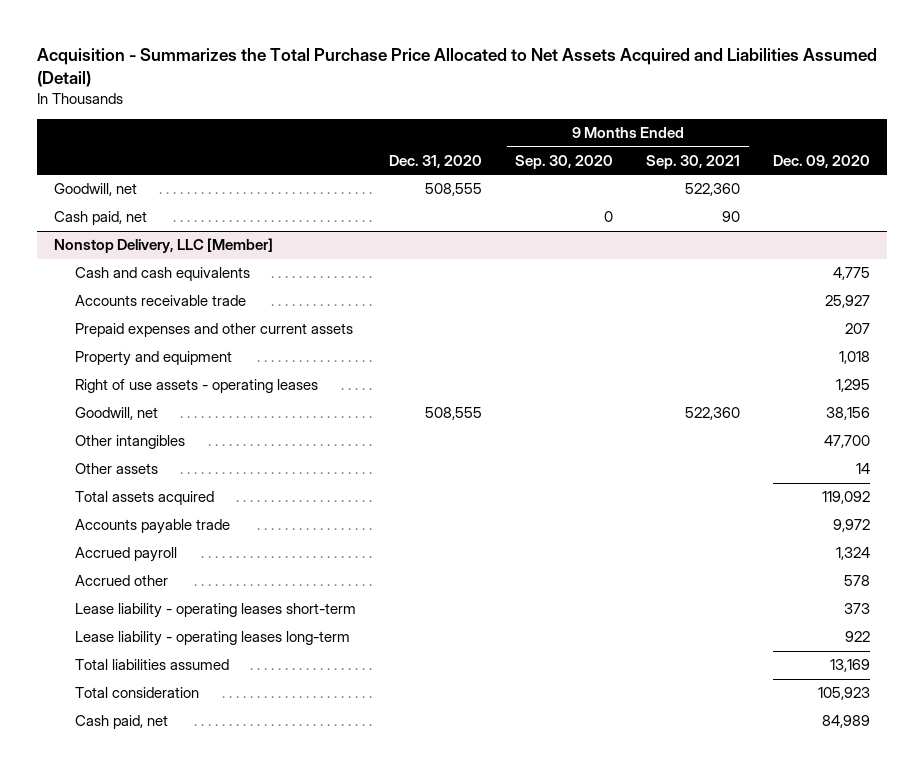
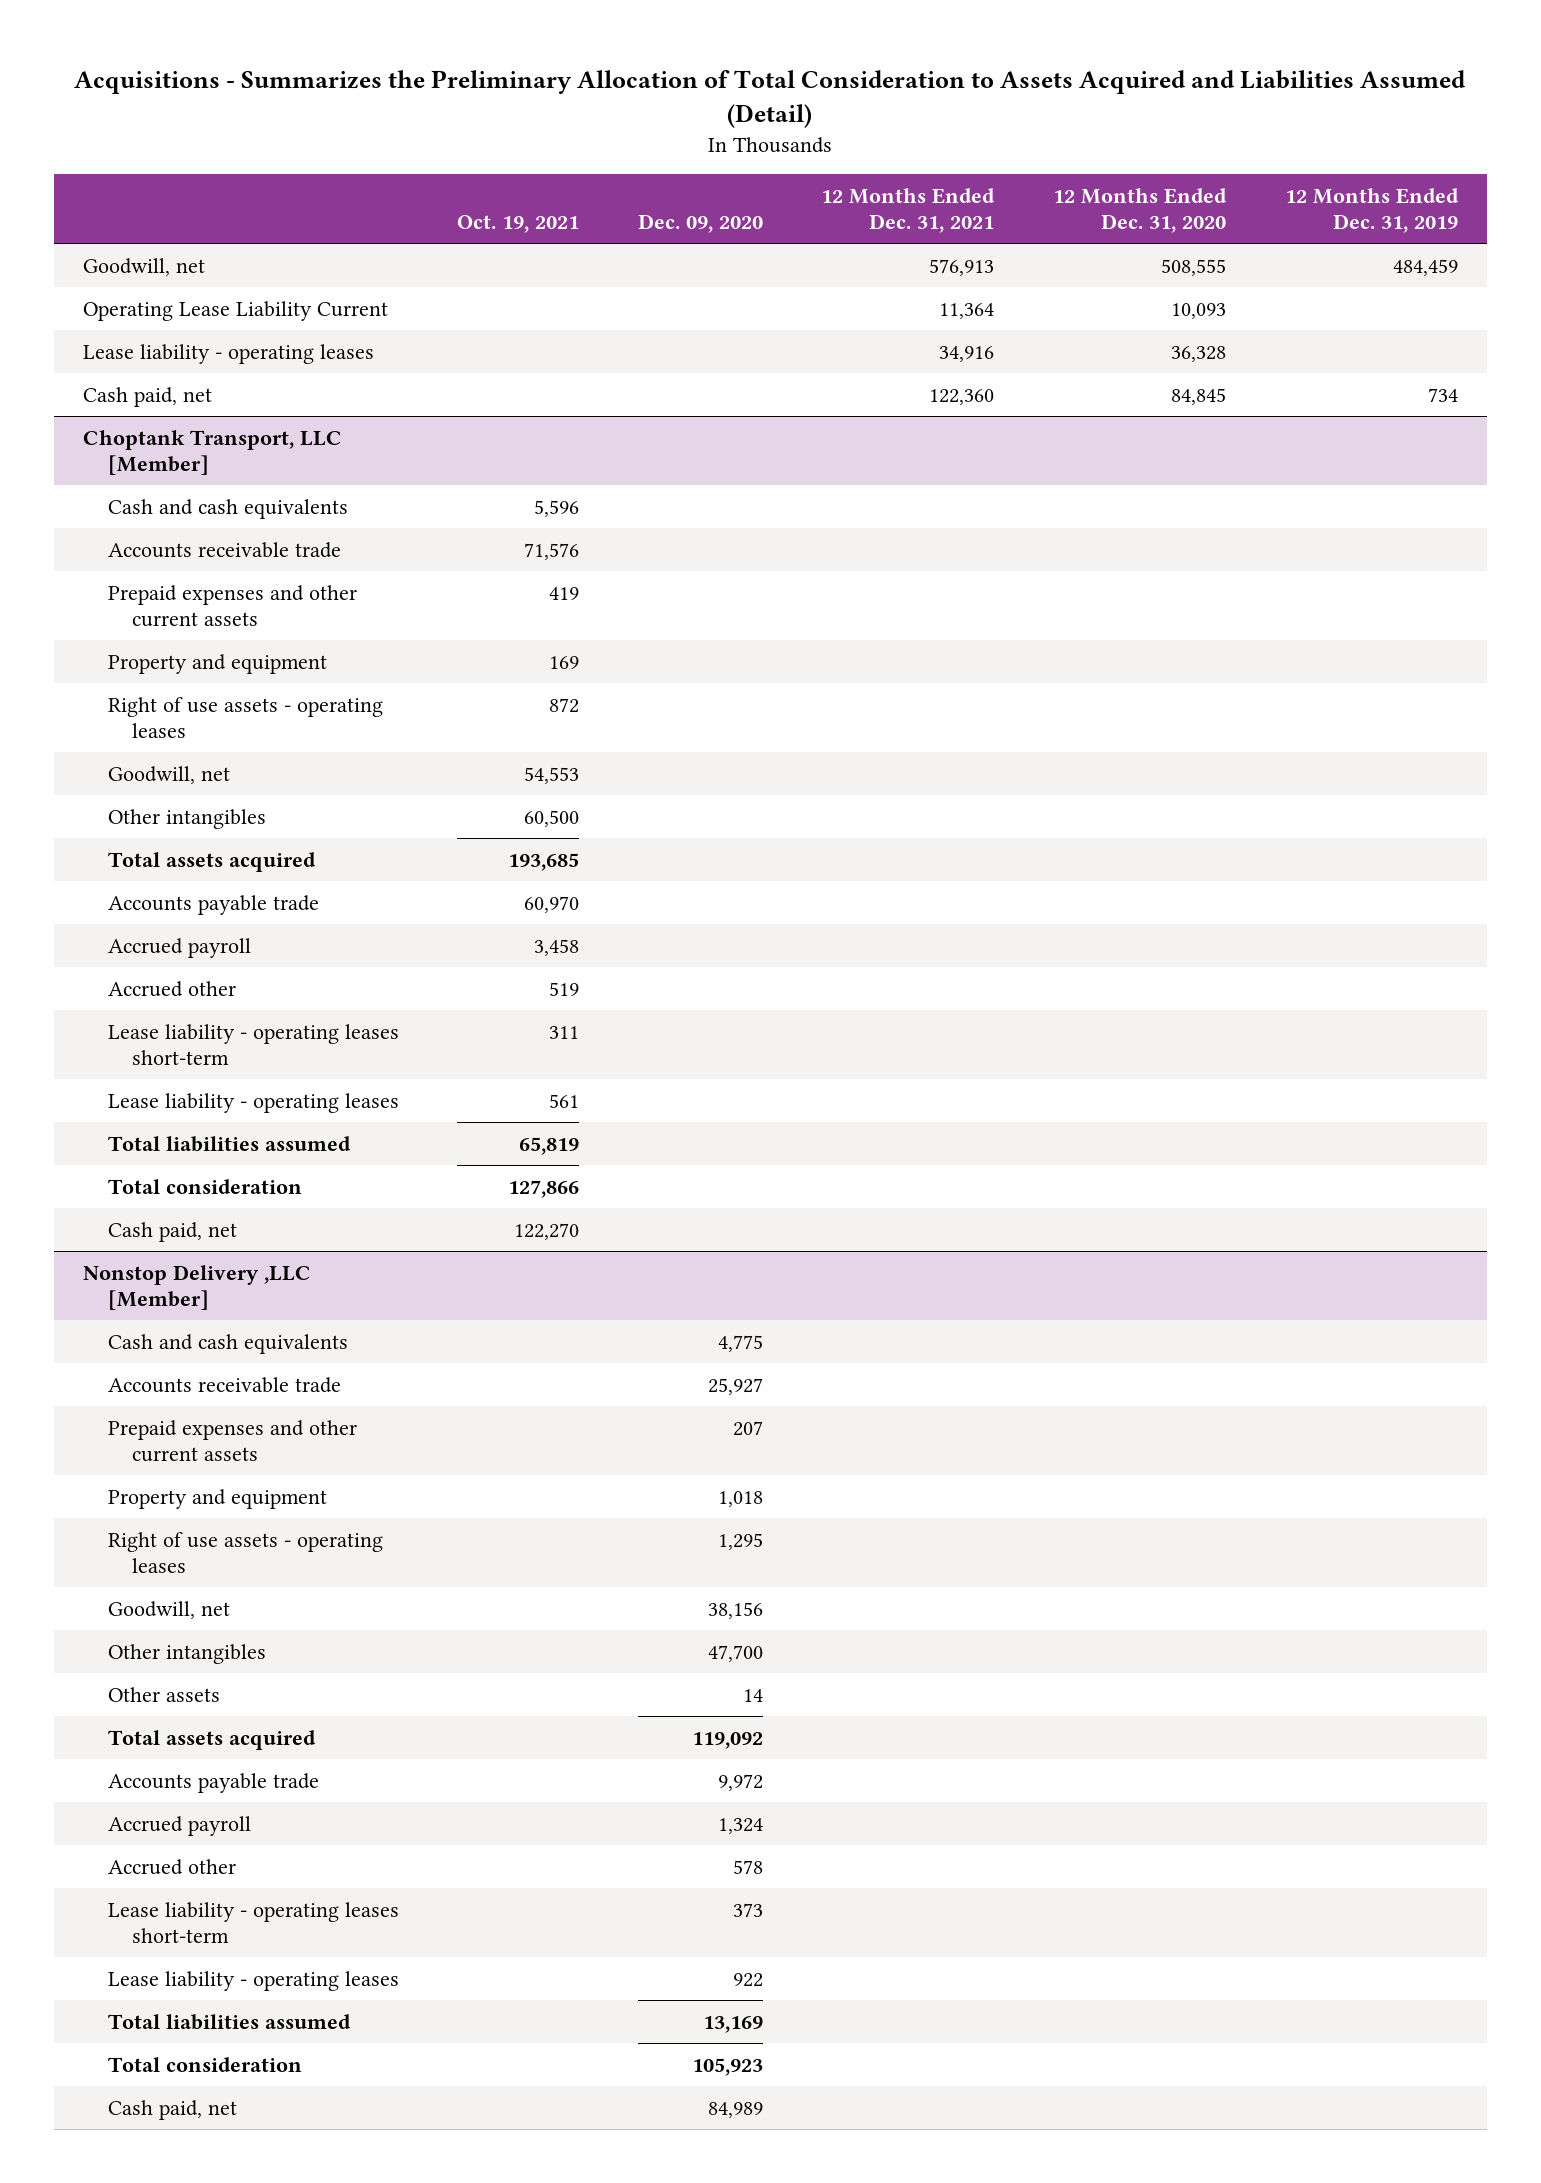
- Acquisition - Summarizes the Total Purchase Price Allocated to Net Assets Acquired and Liabilities Assumed (Detail)
+ Acquisitions - Summarizes the Preliminary Allocation of Total Consideration to Assets Acquired and Liabilities Assumed (Detail)
- | Dec. 31, 2020 | 9 Months Ended Sep. 30, 2020 | 9 Months Ended Sep. 30, 2021 | Dec. 09, 2020
+ | Oct. 19, 2021 | Dec. 09, 2020 | 12 Months Ended Dec. 31, 2021 | 12 Months Ended Dec. 31, 2020 | 12 Months Ended Dec. 31, 2019
+ Operating Lease Liability Current | | | 11,364 | 10,093 |
+ Lease liability - operating leases | | | 34,916 | 36,328 |
- Nonstop Delivery, LLC [Member]
+ Choptank Transport, LLC [Member]
+ Cash and cash equivalents | 5,596 | | | |
+ Accounts receivable trade | 71,576 | | | |
+ Prepaid expenses and other current assets | 419 | | | |
+ Property and equipment | 169 | | | |
+ Right of use assets - operating leases | 872 | | | |
+ Goodwill, net | 54,553 | | | |
+ Other intangibles | 60,500 | | | |
+ Total assets acquired | 193,685 | | | |
+ Accounts payable trade | 60,970 | | | |
+ Accrued payroll | 3,458 | | | |
+ Accrued other | 519 | | | |
+ Lease liability - operating leases short-term | 311 | | | |
+ Lease liability - operating leases | 561 | | | |
+ Total liabilities assumed | 65,819 | | | |
+ Total consideration | 127,866 | | | |
+ Cash paid, net | 122,270 | | | |
+ Nonstop Delivery ,LLC [Member]
- Lease liability - operating leases long-term | | | | 922
+ Lease liability - operating leases | | 922 | | |

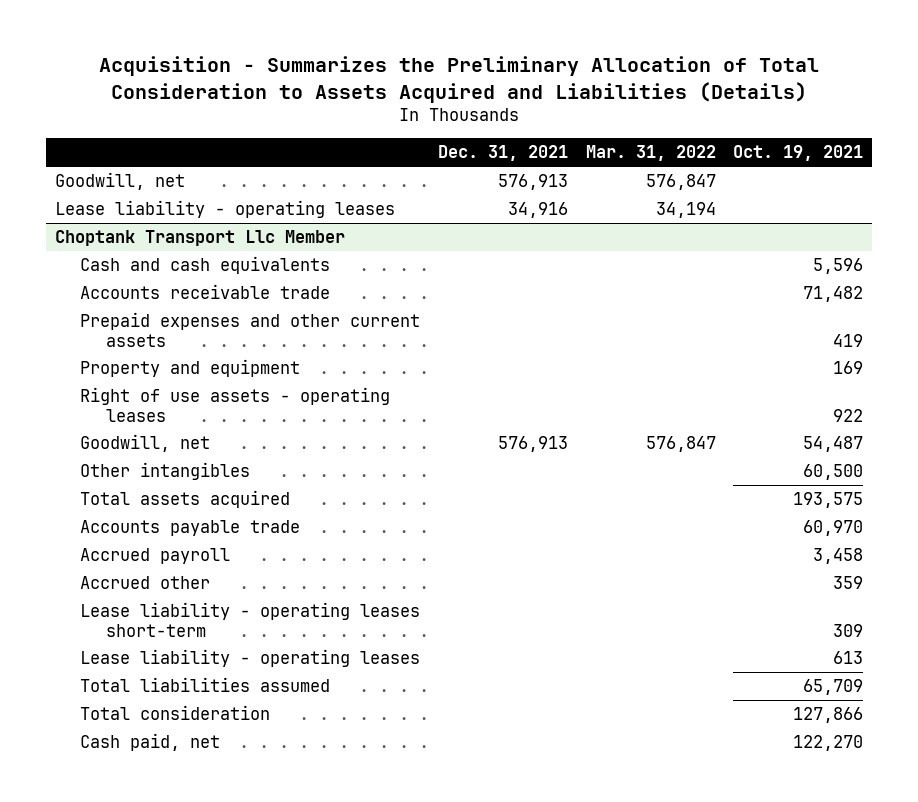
- Acquisitions - Summarizes the Preliminary Allocation of Total Consideration to Assets Acquired and Liabilities Assumed (Detail)
+ Acquisition - Summarizes the Preliminary Allocation of Total Consideration to Assets Acquired and Liabilities (Details)
- | Oct. 19, 2021 | Dec. 09, 2020 | 12 Months Ended Dec. 31, 2021 | 12 Months Ended Dec. 31, 2020 | 12 Months Ended Dec. 31, 2019
+ | Dec. 31, 2021 | Mar. 31, 2022 | Oct. 19, 2021
- Operating Lease Liability Current | | | 11,364 | 10,093 |
- Cash paid, net | | | 122,360 | 84,845 | 734
- Choptank Transport, LLC [Member]
+ Choptank Transport Llc Member
- Accounts receivable trade | 71,576 | | | |
+ Accounts receivable trade | | | 71,482
- Right of use assets - operating leases | 872 | | | |
- Goodwill, net | 54,553 | | | |
+ Right of use assets - operating leases | | | 922
+ Goodwill, net | 576,913 | 576,847 | 54,487
- Total assets acquired | 193,685 | | | |
+ Total assets acquired | | | 193,575
- Accrued other | 519 | | | |
- Lease liability - operating leases short-term | 311 | | | |
- Lease liability - operating leases | 561 | | | |
- Total liabilities assumed | 65,819 | | | |
+ Accrued other | | | 359
+ Lease liability - operating leases short-term | | | 309
+ Lease liability - operating leases | | | 613
+ Total liabilities assumed | | | 65,709
- Nonstop Delivery ,LLC [Member]
- Cash and cash equivalents | | 4,775 | | |
- Accounts receivable trade | | 25,927 | | |
- Prepaid expenses and other current assets | | 207 | | |
- Property and equipment | | 1,018 | | |
- Right of use assets - operating leases | | 1,295 | | |
- Goodwill, net | | 38,156 | | |
- Other intangibles | | 47,700 | | |
- Other assets | | 14 | | |
- Total assets acquired | | 119,092 | | |
- Accounts payable trade | | 9,972 | | |
- Accrued payroll | | 1,324 | | |
- Accrued other | | 578 | | |
- Lease liability - operating leases short-term | | 373 | | |
- Lease liability - operating leases | | 922 | | |
- Total liabilities assumed | | 13,169 | | |
- Total consideration | | 105,923 | | |
- Cash paid, net | | 84,989 | | |

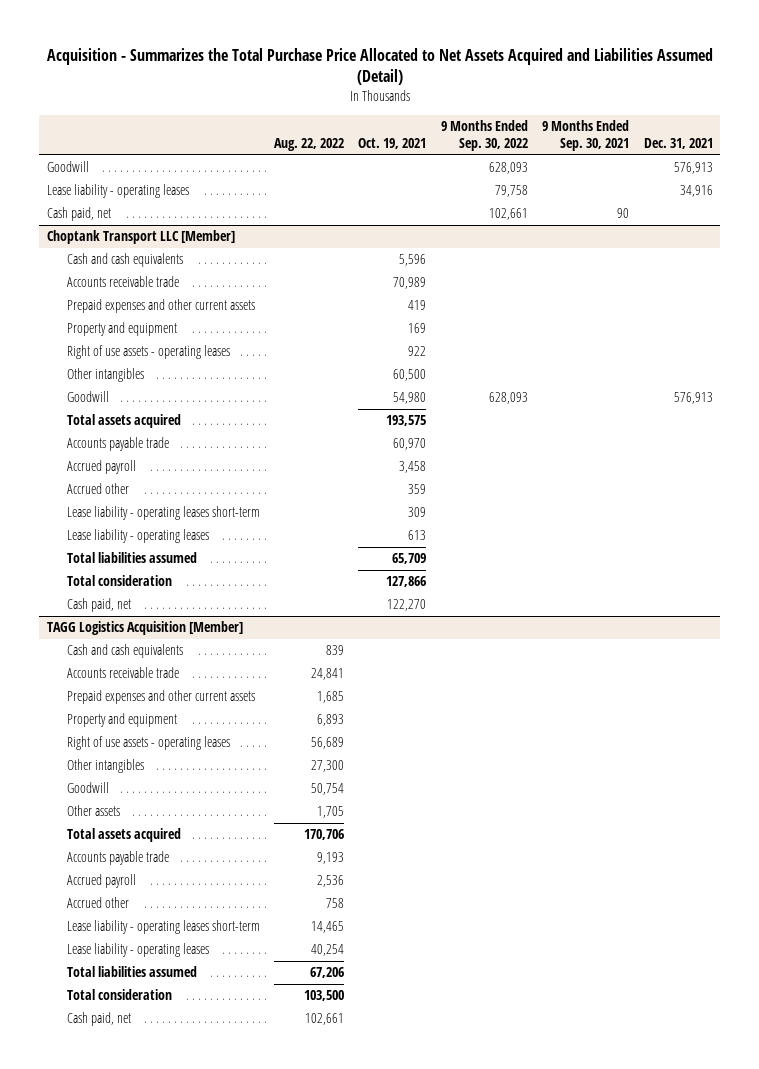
- Acquisition - Summarizes the Preliminary Allocation of Total Consideration to Assets Acquired and Liabilities (Details)
+ Acquisition - Summarizes the Total Purchase Price Allocated to Net Assets Acquired and Liabilities Assumed (Detail)
- | Dec. 31, 2021 | Mar. 31, 2022 | Oct. 19, 2021
+ | Aug. 22, 2022 | Oct. 19, 2021 | 9 Months Ended Sep. 30, 2022 | 9 Months Ended Sep. 30, 2021 | Dec. 31, 2021
- Goodwill, net | 576,913 | 576,847 |
+ Goodwill | | | 628,093 | | 576,913
- Choptank Transport Llc Member
+ Cash paid, net | | | 102,661 | 90 |
+ Choptank Transport LLC [Member]
- Accounts receivable trade | | | 71,482
+ Accounts receivable trade | | 70,989 | | |
- Goodwill, net | 576,913 | 576,847 | 54,487
+ Goodwill | | 54,980 | 628,093 | | 576,913
+ TAGG Logistics Acquisition [Member]
+ Cash and cash equivalents | 839 | | | |
+ Accounts receivable trade | 24,841 | | | |
+ Prepaid expenses and other current assets | 1,685 | | | |
+ Property and equipment | 6,893 | | | |
+ Right of use assets - operating leases | 56,689 | | | |
+ Other intangibles | 27,300 | | | |
+ Goodwill | 50,754 | | | |
+ Other assets | 1,705 | | | |
+ Total assets acquired | 170,706 | | | |
+ Accounts payable trade | 9,193 | | | |
+ Accrued payroll | 2,536 | | | |
+ Accrued other | 758 | | | |
+ Lease liability - operating leases short-term | 14,465 | | | |
+ Lease liability - operating leases | 40,254 | | | |
+ Total liabilities assumed | 67,206 | | | |
+ Total consideration | 103,500 | | | |
+ Cash paid, net | 102,661 | | | |

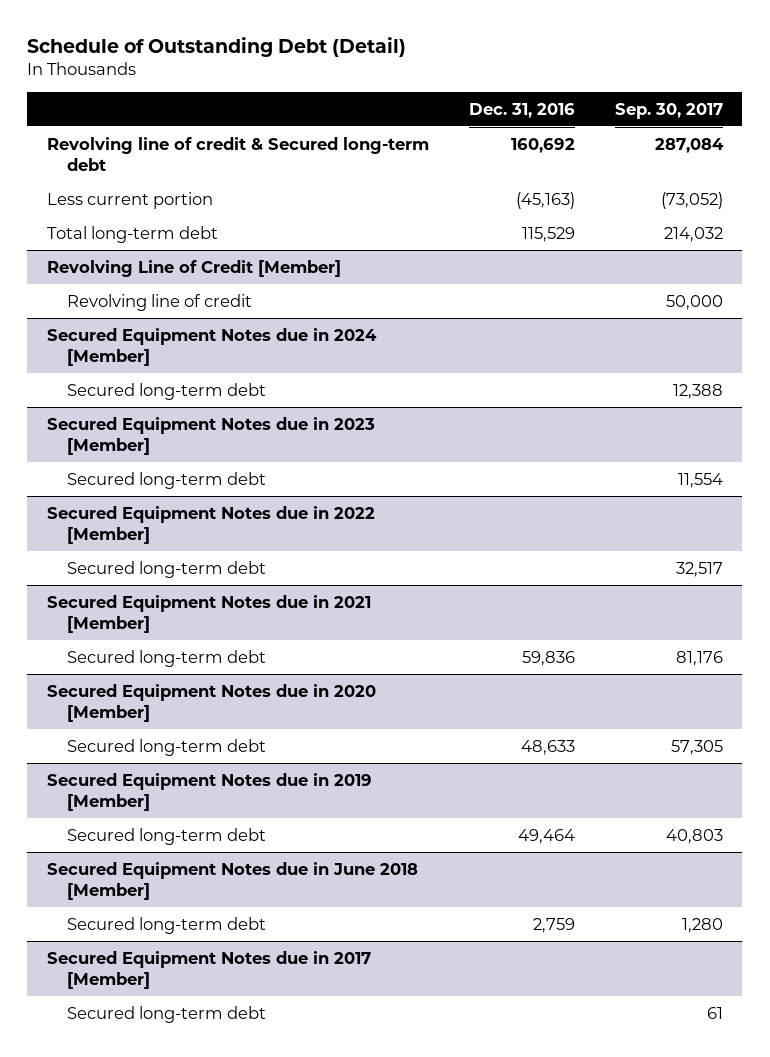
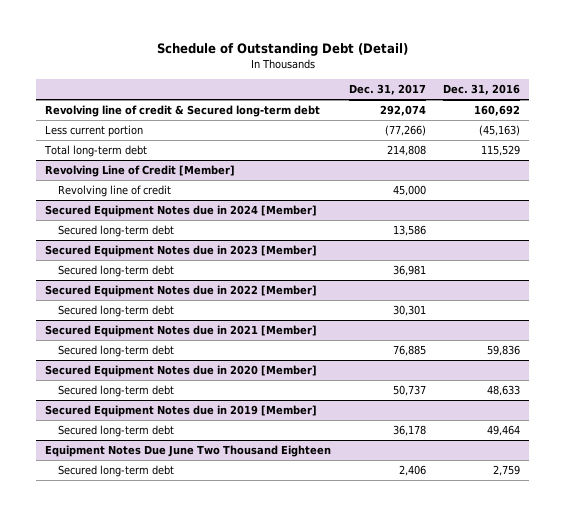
- | Dec. 31, 2016 | Sep. 30, 2017
+ | Dec. 31, 2017 | Dec. 31, 2016
- Secured Equipment Notes due in June 2018 [Member]
+ Equipment Notes Due June Two Thousand Eighteen
- Secured Equipment Notes due in 2017 [Member]
- Secured long-term debt | | 61

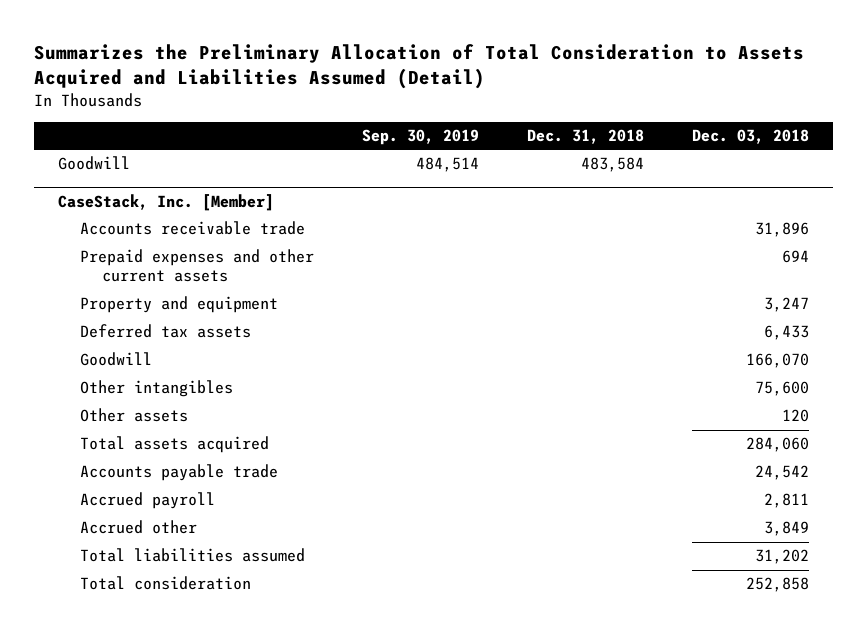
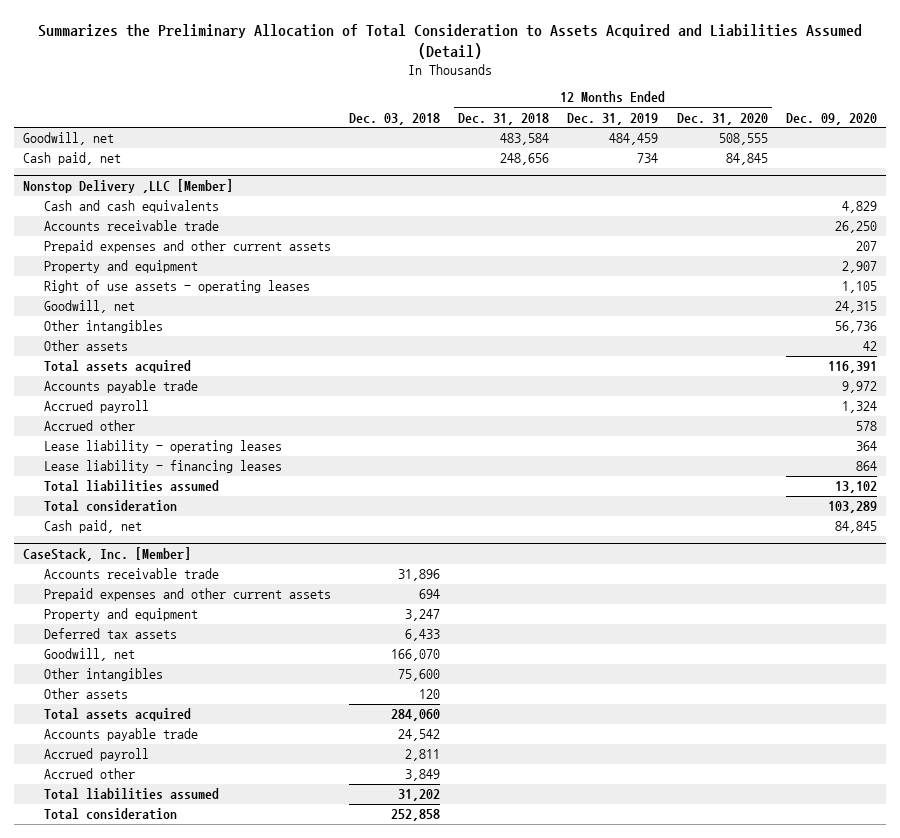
- | Sep. 30, 2019 | Dec. 31, 2018 | Dec. 03, 2018
+ | Dec. 03, 2018 | 12 Months Ended Dec. 31, 2018 | 12 Months Ended Dec. 31, 2019 | 12 Months Ended Dec. 31, 2020 | Dec. 09, 2020
- Goodwill | 484,514 | 483,584 |
+ Goodwill, net | | 483,584 | 484,459 | 508,555 |
+ Cash paid, net | | 248,656 | 734 | 84,845 |
+ Nonstop Delivery ,LLC [Member]
+ Cash and cash equivalents | | | | | 4,829
+ Accounts receivable trade | | | | | 26,250
+ Prepaid expenses and other current assets | | | | | 207
+ Property and equipment | | | | | 2,907
+ Right of use assets - operating leases | | | | | 1,105
+ Goodwill, net | | | | | 24,315
+ Other intangibles | | | | | 56,736
+ Other assets | | | | | 42
+ Total assets acquired | | | | | 116,391
+ Accounts payable trade | | | | | 9,972
+ Accrued payroll | | | | | 1,324
+ Accrued other | | | | | 578
+ Lease liability - operating leases | | | | | 364
+ Lease liability - financing leases | | | | | 864
+ Total liabilities assumed | | | | | 13,102
+ Total consideration | | | | | 103,289
+ Cash paid, net | | | | | 84,845
@ CaseStack, Inc. [Member]
- Goodwill | | | 166,070
+ Goodwill, net | 166,070 | | | |

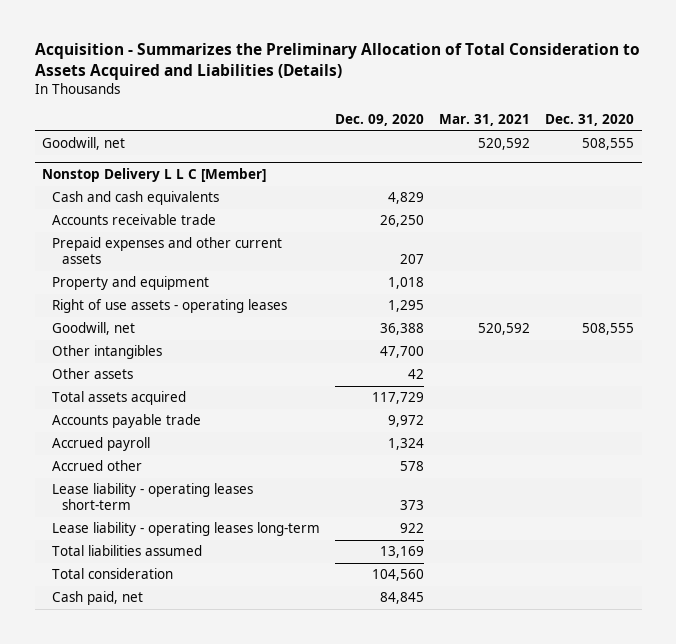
- Summarizes the Preliminary Allocation of Total Consideration to Assets Acquired and Liabilities Assumed (Detail)
+ Acquisition - Summarizes the Preliminary Allocation of Total Consideration to Assets Acquired and Liabilities (Details)
- | Dec. 03, 2018 | 12 Months Ended Dec. 31, 2018 | 12 Months Ended Dec. 31, 2019 | 12 Months Ended Dec. 31, 2020 | Dec. 09, 2020
+ | Dec. 09, 2020 | Mar. 31, 2021 | Dec. 31, 2020
- Cash paid, net | | 248,656 | 734 | 84,845 |
- Nonstop Delivery ,LLC [Member]
+ Nonstop Delivery L L C [Member]
- Property and equipment | | | | | 2,907
- Right of use assets - operating leases | | | | | 1,105
- Goodwill, net | | | | | 24,315
- Other intangibles | | | | | 56,736
+ Property and equipment | 1,018 | |
+ Right of use assets - operating leases | 1,295 | |
+ Goodwill, net | 36,388 | 520,592 | 508,555
+ Other intangibles | 47,700 | |
- Total assets acquired | | | | | 116,391
+ Total assets acquired | 117,729 | |
- Lease liability - operating leases | | | | | 364
- Lease liability - financing leases | | | | | 864
- Total liabilities assumed | | | | | 13,102
- Total consideration | | | | | 103,289
+ Lease liability - operating leases short-term | 373 | |
+ Lease liability - operating leases long-term | 922 | |
+ Total liabilities assumed | 13,169 | |
+ Total consideration | 104,560 | |
- CaseStack, Inc. [Member]
- Accounts receivable trade | 31,896 | | | |
- Prepaid expenses and other current assets | 694 | | | |
- Property and equipment | 3,247 | | | |
- Deferred tax assets | 6,433 | | | |
- Goodwill, net | 166,070 | | | |
- Other intangibles | 75,600 | | | |
- Other assets | 120 | | | |
- Total assets acquired | 284,060 | | | |
- Accounts payable trade | 24,542 | | | |
- Accrued payroll | 2,811 | | | |
- Accrued other | 3,849 | | | |
- Total liabilities assumed | 31,202 | | | |
- Total consideration | 252,858 | | | |

